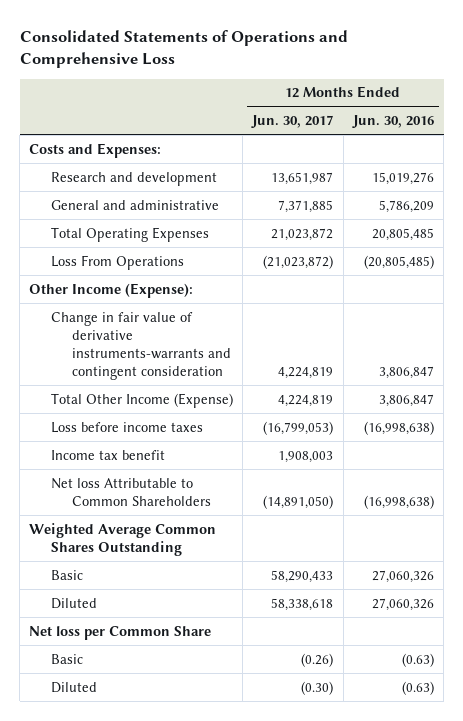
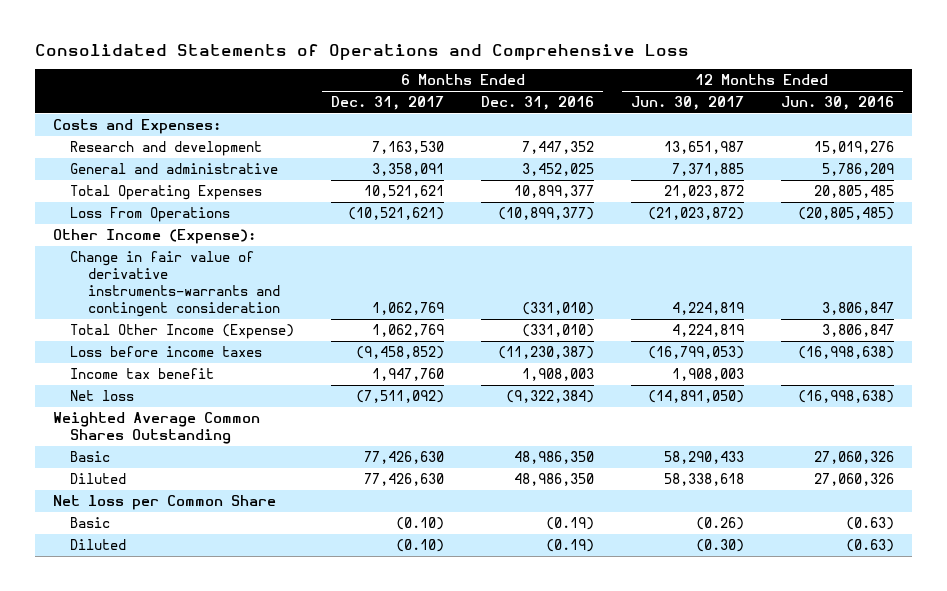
- | 12 Months Ended Jun. 30, 2017 | 12 Months Ended Jun. 30, 2016
+ | 6 Months Ended Dec. 31, 2017 | 6 Months Ended Dec. 31, 2016 | 12 Months Ended Jun. 30, 2017 | 12 Months Ended Jun. 30, 2016
- Net loss Attributable to Common Shareholders | (14,891,050) | (16,998,638)
+ Net loss | (7,511,092) | (9,322,384) | (14,891,050) | (16,998,638)

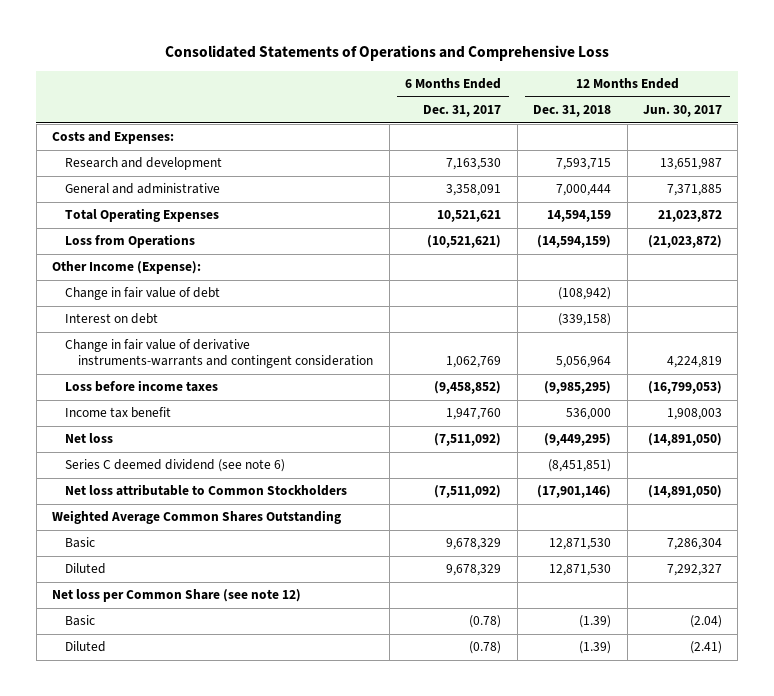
- | 6 Months Ended Dec. 31, 2017 | 6 Months Ended Dec. 31, 2016 | 12 Months Ended Jun. 30, 2017 | 12 Months Ended Jun. 30, 2016
+ | 6 Months Ended Dec. 31, 2017 | 12 Months Ended Dec. 31, 2018 | 12 Months Ended Jun. 30, 2017
- Loss From Operations | (10,521,621) | (10,899,377) | (21,023,872) | (20,805,485)
+ Loss from Operations | (10,521,621) | (14,594,159) | (21,023,872)
+ Change in fair value of debt | | (108,942) |
+ Interest on debt | | (339,158) |
- Total Other Income (Expense) | 1,062,769 | (331,010) | 4,224,819 | 3,806,847
+ Series C deemed dividend (see note 6) | | (8,451,851) |
+ Net loss attributable to Common Stockholders | (7,511,092) | (17,901,146) | (14,891,050)
- Basic | 77,426,630 | 48,986,350 | 58,290,433 | 27,060,326
- Diluted | 77,426,630 | 48,986,350 | 58,338,618 | 27,060,326
- Net loss per Common Share
- Basic | (0.10) | (0.19) | (0.26) | (0.63)
- Diluted | (0.10) | (0.19) | (0.30) | (0.63)
+ Basic | 9,678,329 | 12,871,530 | 7,286,304
+ Diluted | 9,678,329 | 12,871,530 | 7,292,327
+ Net loss per Common Share (see note 12)
+ Basic | (0.78) | (1.39) | (2.04)
+ Diluted | (0.78) | (1.39) | (2.41)

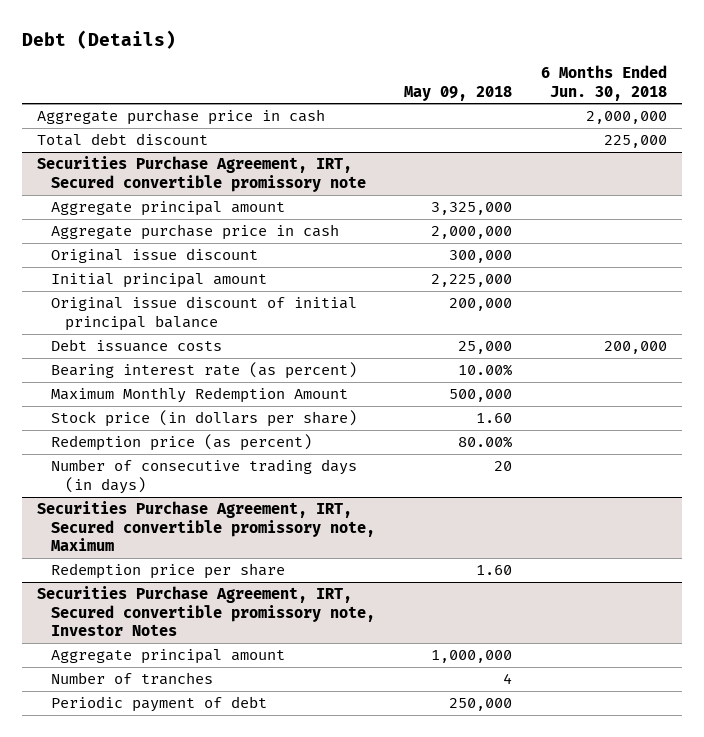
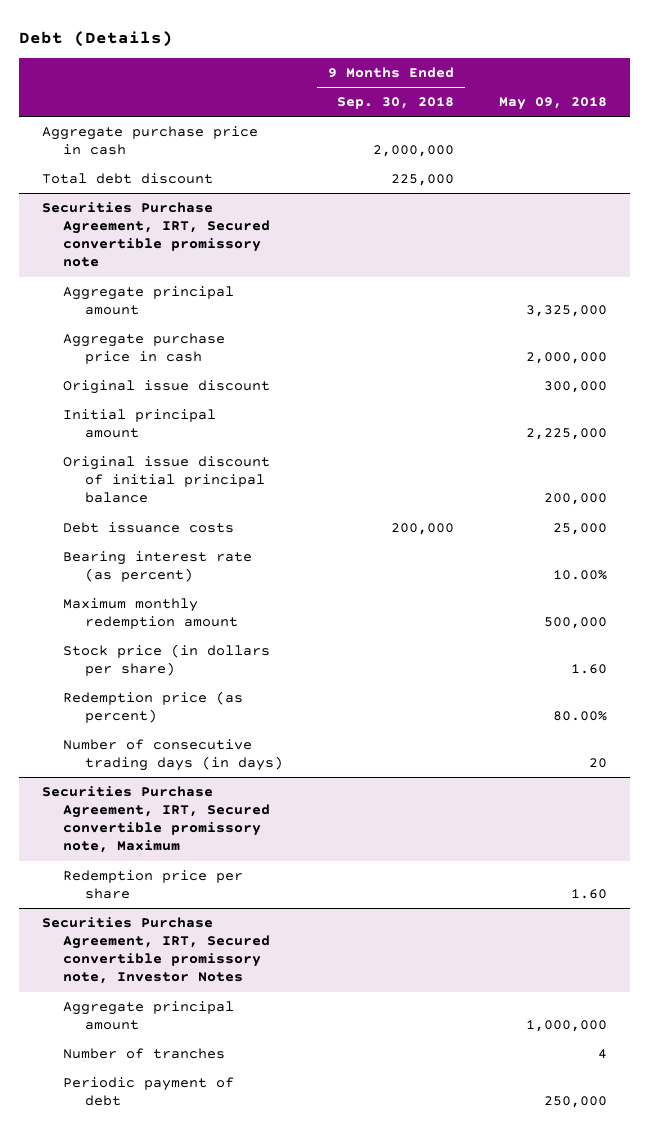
- | May 09, 2018 | 6 Months Ended Jun. 30, 2018
+ | 9 Months Ended Sep. 30, 2018 | May 09, 2018
@ Securities Purchase Agreement, IRT, Secured convertible promissory note
- Maximum Monthly Redemption Amount | 500,000 |
+ Maximum monthly redemption amount | | 500,000

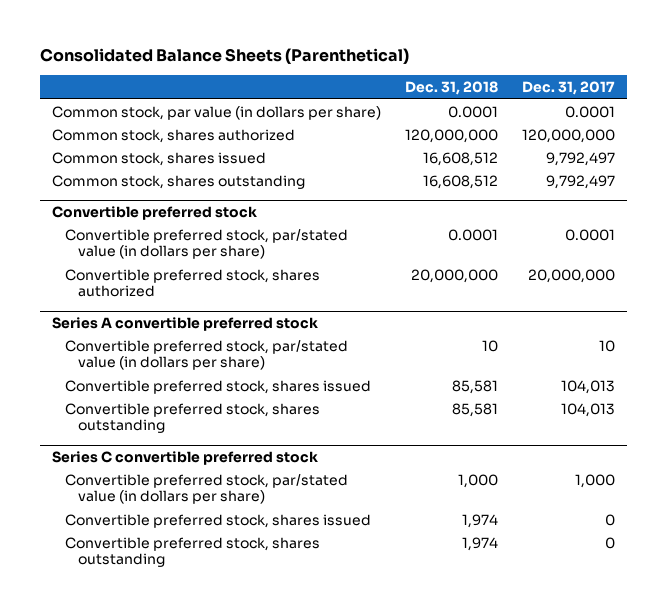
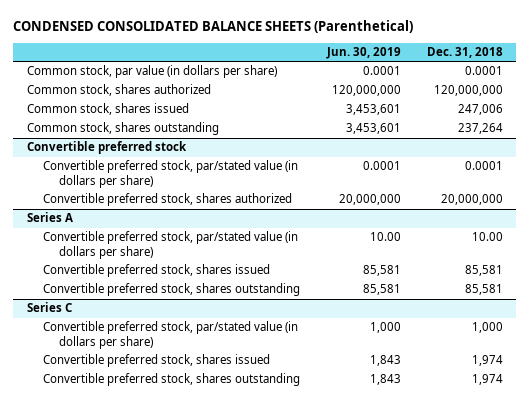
- Consolidated Balance Sheets (Parenthetical)
+ CONDENSED CONSOLIDATED BALANCE SHEETS (Parenthetical)
- | Dec. 31, 2018 | Dec. 31, 2017
+ | Jun. 30, 2019 | Dec. 31, 2018
- Common stock, shares issued | 16,608,512 | 9,792,497
- Common stock, shares outstanding | 16,608,512 | 9,792,497
+ Common stock, shares issued | 3,453,601 | 247,006
+ Common stock, shares outstanding | 3,453,601 | 237,264
- Series A convertible preferred stock
- Convertible preferred stock, par/stated value (in dollars per share) | 10 | 10
+ Series A
+ Convertible preferred stock, par/stated value (in dollars per share) | 10.00 | 10.00
- Series C convertible preferred stock
+ Series C

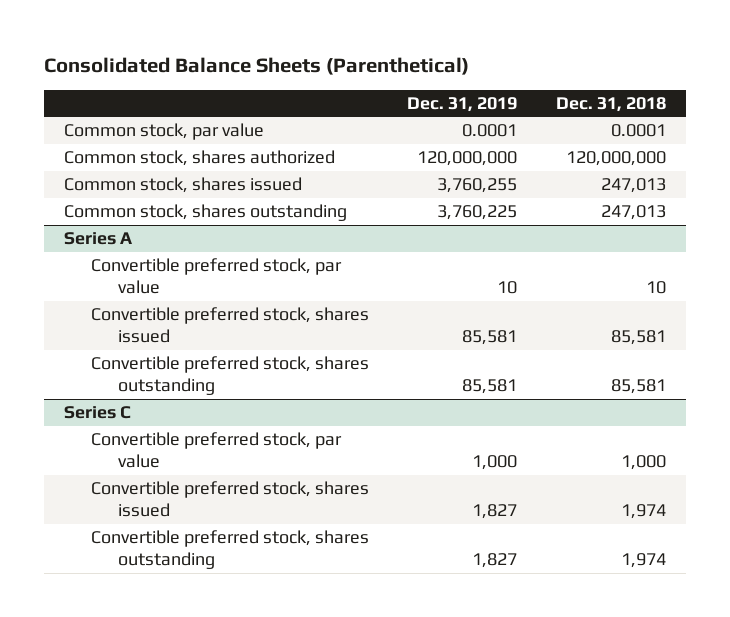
- CONDENSED CONSOLIDATED BALANCE SHEETS (Parenthetical)
+ Consolidated Balance Sheets (Parenthetical)
- | Jun. 30, 2019 | Dec. 31, 2018
+ | Dec. 31, 2019 | Dec. 31, 2018
- Common stock, par value (in dollars per share) | 0.0001 | 0.0001
+ Common stock, par value | 0.0001 | 0.0001
- Common stock, shares issued | 3,453,601 | 247,006
- Common stock, shares outstanding | 3,453,601 | 237,264
- Convertible preferred stock
- Convertible preferred stock, par/stated value (in dollars per share) | 0.0001 | 0.0001
- Convertible preferred stock, shares authorized | 20,000,000 | 20,000,000
+ Common stock, shares issued | 3,760,255 | 247,013
+ Common stock, shares outstanding | 3,760,225 | 247,013
@ Series A
- Convertible preferred stock, par/stated value (in dollars per share) | 10.00 | 10.00
+ Convertible preferred stock, par value | 10 | 10
@ Series C
- Convertible preferred stock, par/stated value (in dollars per share) | 1,000 | 1,000
+ Convertible preferred stock, par value | 1,000 | 1,000

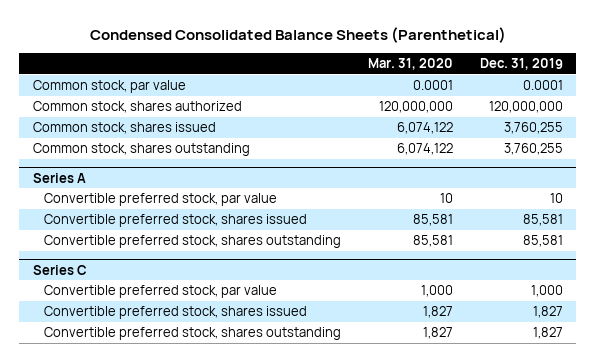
- Consolidated Balance Sheets (Parenthetical)
+ Condensed Consolidated Balance Sheets (Parenthetical)
- | Dec. 31, 2019 | Dec. 31, 2018
+ | Mar. 31, 2020 | Dec. 31, 2019
- Common stock, shares outstanding | 3,760,225 | 247,013
+ Common stock, shares outstanding | 6,074,122 | 3,760,255

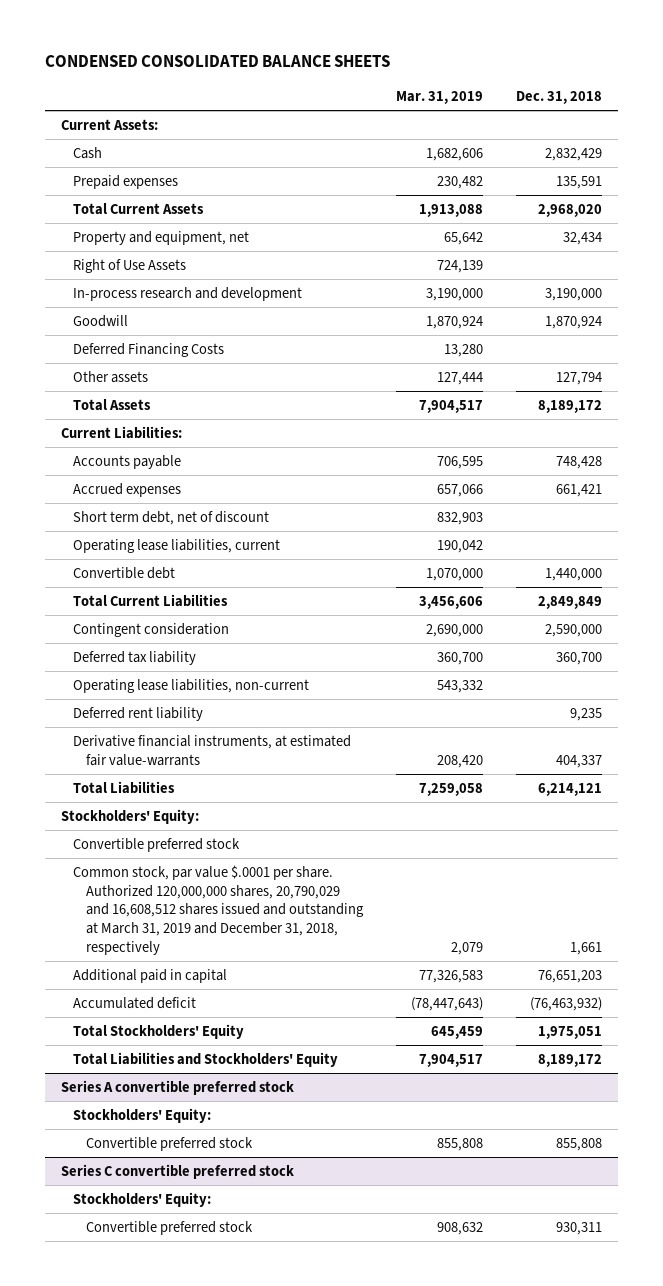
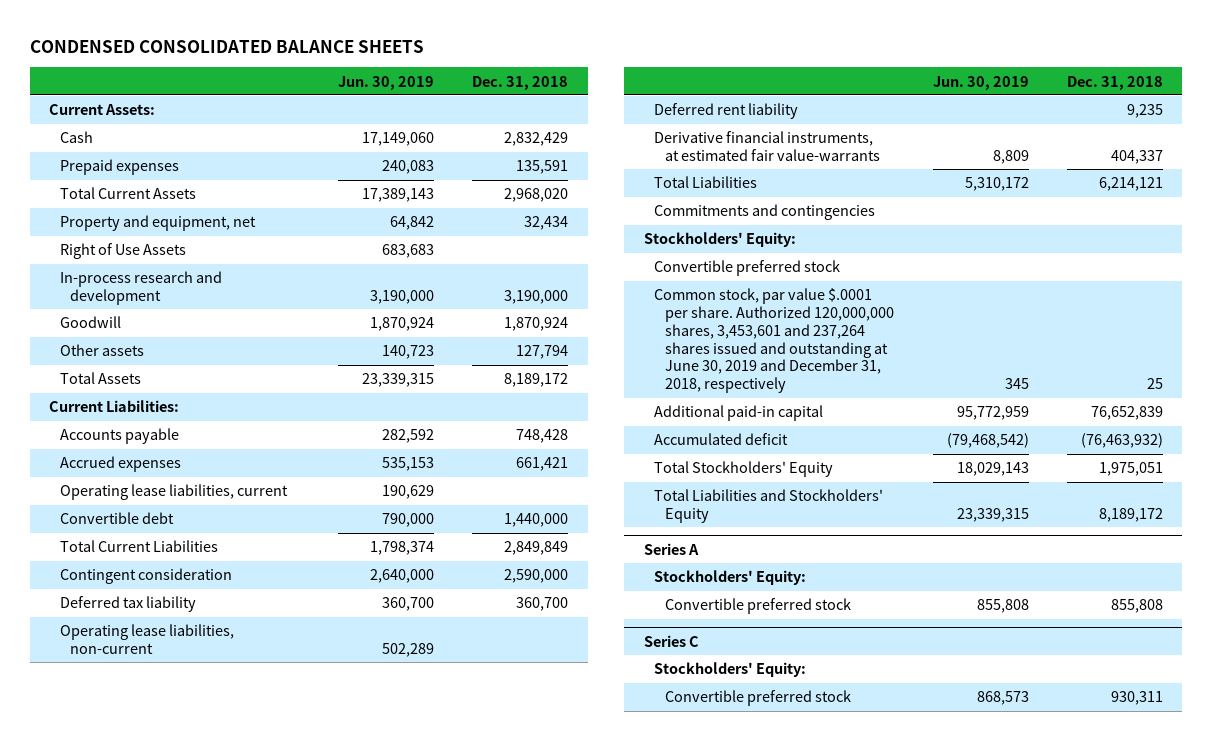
- | Mar. 31, 2019 | Dec. 31, 2018
+ | Jun. 30, 2019 | Dec. 31, 2018
- Deferred Financing Costs | 13,280 |
- Short term debt, net of discount | 832,903 |
+ Commitments and contingencies
- Common stock, par value $.0001 per share. Authorized 120,000,000 shares, 20,790,029 and 16,608,512 shares issued and outstanding at March 31, 2019 and December 31, 2018, respectively | 2,079 | 1,661
- Additional paid in capital | 77,326,583 | 76,651,203
+ Common stock, par value $.0001 per share. Authorized 120,000,000 shares, 3,453,601 and 237,264 shares issued and outstanding at June 30, 2019 and December 31, 2018, respectively | 345 | 25
+ Additional paid-in capital | 95,772,959 | 76,652,839
- Series A convertible preferred stock
+ Series A
- Series C convertible preferred stock
+ Series C

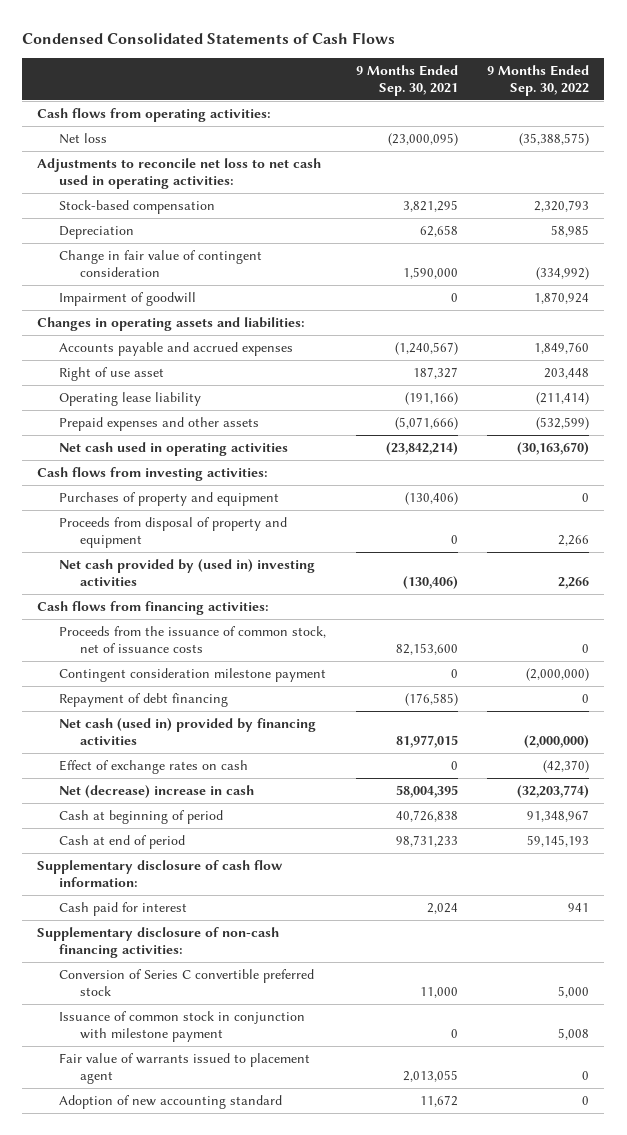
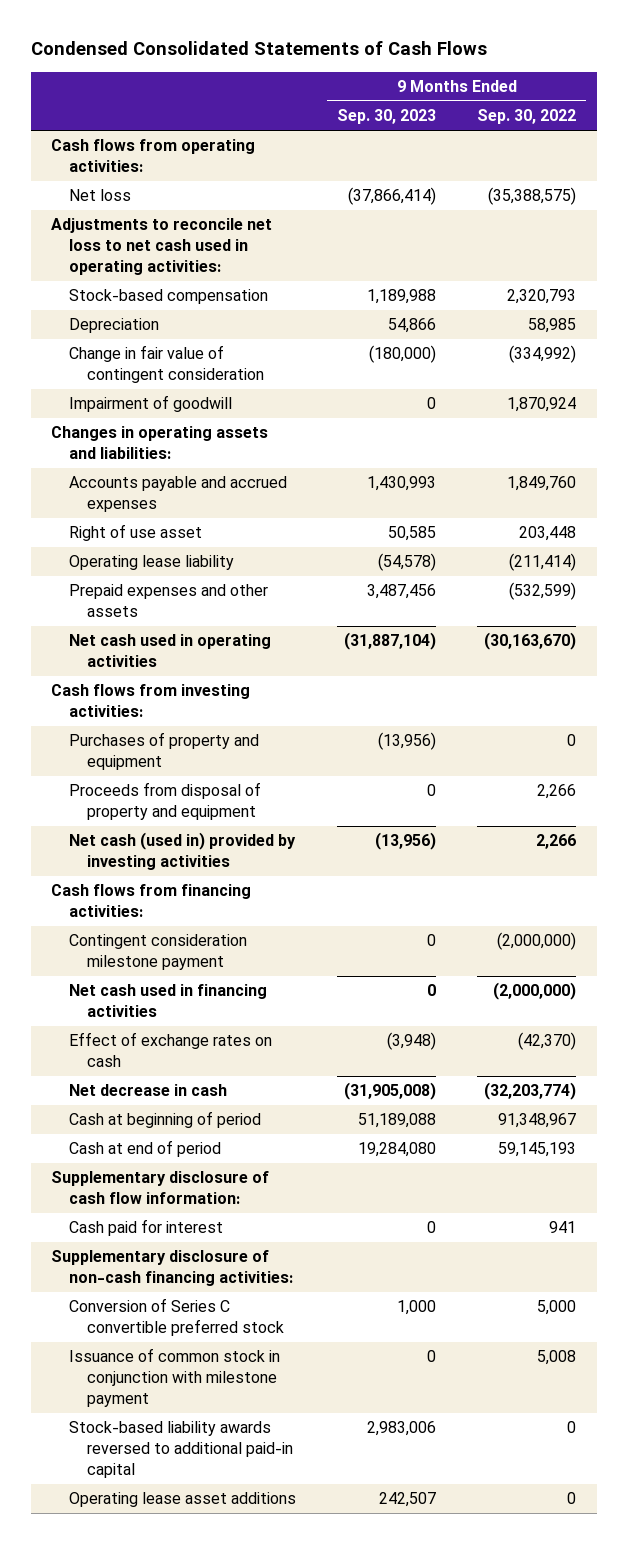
- | 9 Months Ended Sep. 30, 2021 | 9 Months Ended Sep. 30, 2022
+ | 9 Months Ended Sep. 30, 2023 | 9 Months Ended Sep. 30, 2022
- Net cash provided by (used in) investing activities | (130,406) | 2,266
+ Net cash (used in) provided by investing activities | (13,956) | 2,266
- Proceeds from the issuance of common stock, net of issuance costs | 82,153,600 | 0
- Repayment of debt financing | (176,585) | 0
- Net cash (used in) provided by financing activities | 81,977,015 | (2,000,000)
+ Net cash used in financing activities | 0 | (2,000,000)
- Net (decrease) increase in cash | 58,004,395 | (32,203,774)
+ Net decrease in cash | (31,905,008) | (32,203,774)
- Fair value of warrants issued to placement agent | 2,013,055 | 0
- Adoption of new accounting standard | 11,672 | 0
+ Stock-based liability awards reversed to additional paid-in capital | 2,983,006 | 0
+ Operating lease asset additions | 242,507 | 0

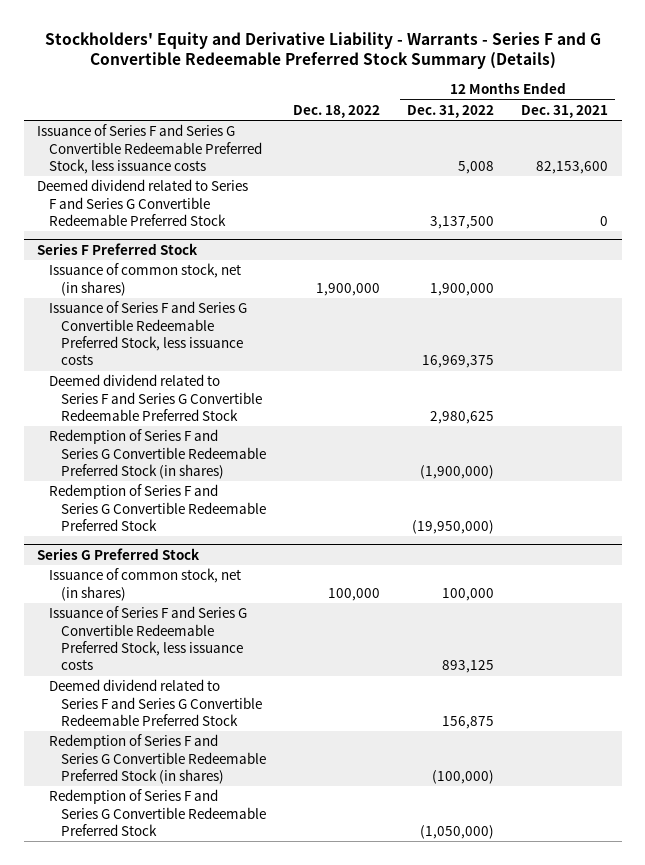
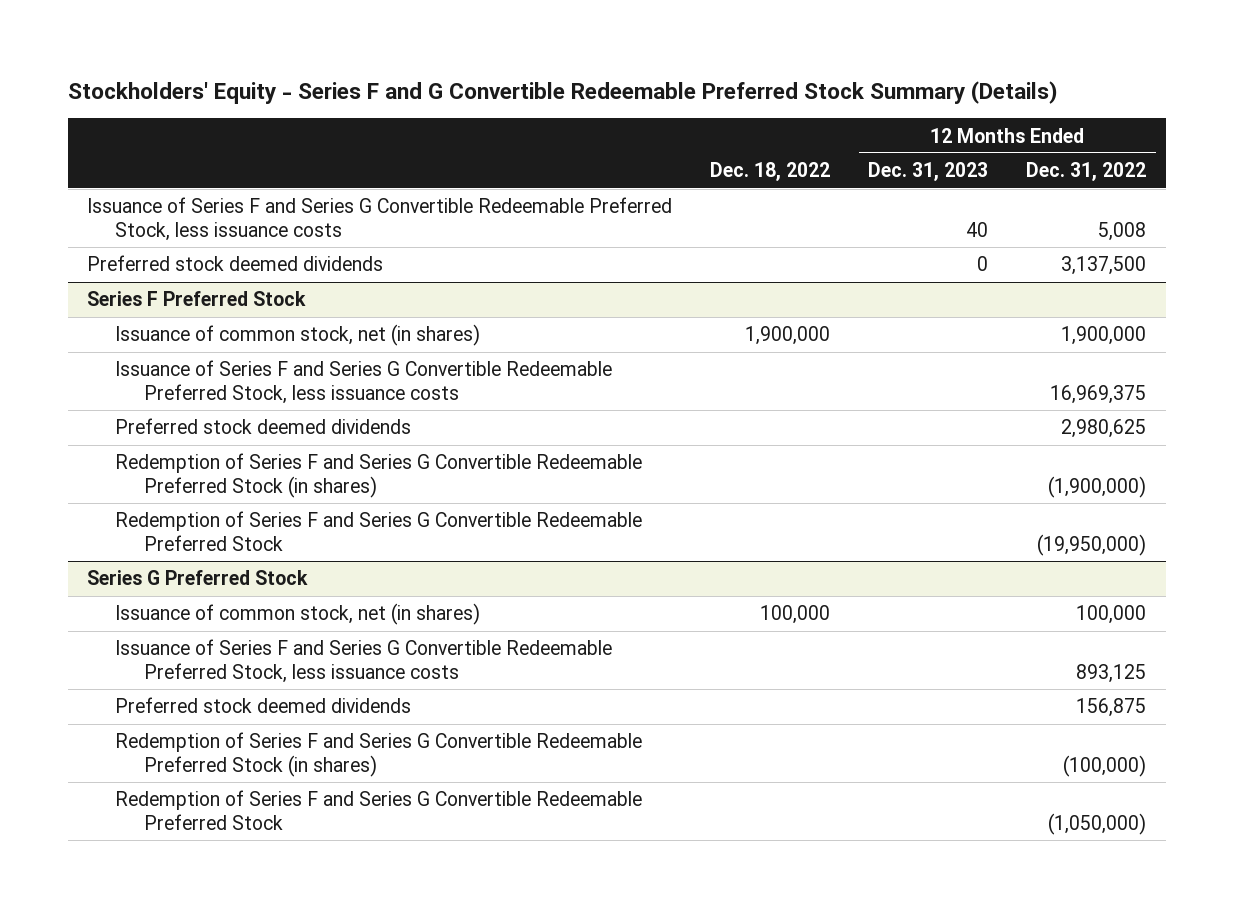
- Stockholders' Equity and Derivative Liability - Warrants - Series F and G Convertible Redeemable Preferred Stock Summary (Details)
+ Stockholders' Equity - Series F and G Convertible Redeemable Preferred Stock Summary (Details)
- | Dec. 18, 2022 | 12 Months Ended Dec. 31, 2022 | 12 Months Ended Dec. 31, 2021
+ | Dec. 18, 2022 | 12 Months Ended Dec. 31, 2023 | 12 Months Ended Dec. 31, 2022
- Deemed dividend related to Series F and Series G Convertible Redeemable Preferred Stock | | 3,137,500 | 0
+ Preferred stock deemed dividends | | 0 | 3,137,500
@ Series F Preferred Stock
- Deemed dividend related to Series F and Series G Convertible Redeemable Preferred Stock | | 2,980,625 |
+ Preferred stock deemed dividends | | | 2,980,625
@ Series G Preferred Stock
- Deemed dividend related to Series F and Series G Convertible Redeemable Preferred Stock | | 156,875 |
+ Preferred stock deemed dividends | | | 156,875

